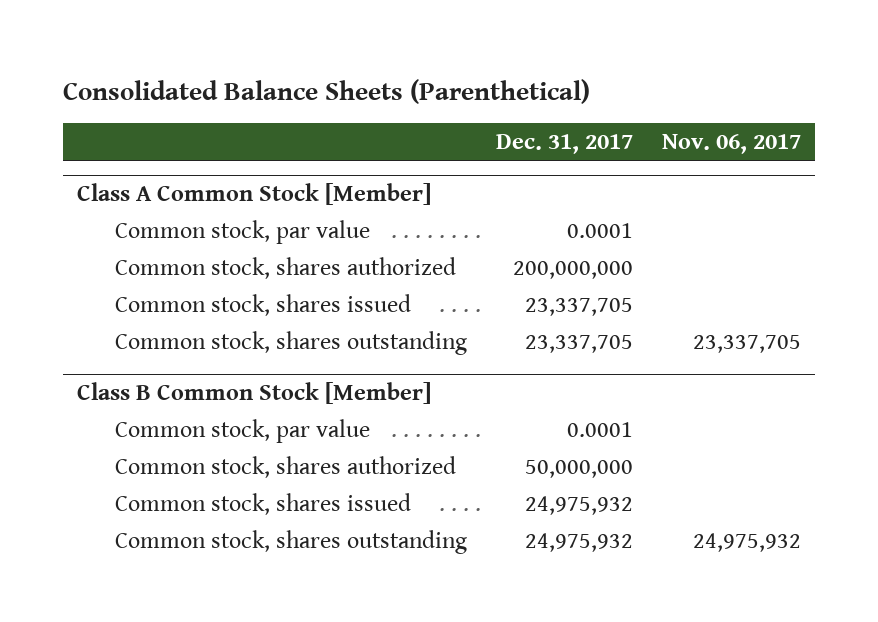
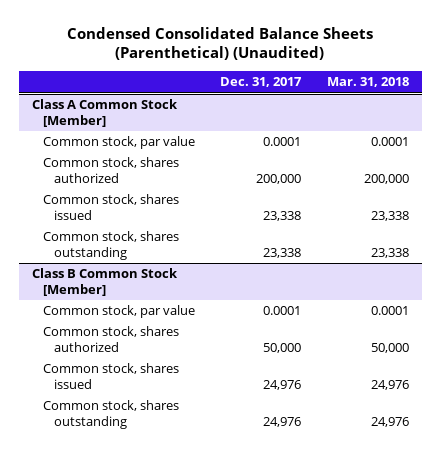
- Consolidated Balance Sheets (Parenthetical)
+ Condensed Consolidated Balance Sheets (Parenthetical) (Unaudited)
- | Dec. 31, 2017 | Nov. 06, 2017
+ | Dec. 31, 2017 | Mar. 31, 2018
@ Class A Common Stock [Member]
- Common stock, shares authorized | 200,000,000 |
- Common stock, shares issued | 23,337,705 |
- Common stock, shares outstanding | 23,337,705 | 23,337,705
+ Common stock, shares authorized | 200,000 | 200,000
+ Common stock, shares issued | 23,338 | 23,338
+ Common stock, shares outstanding | 23,338 | 23,338
@ Class B Common Stock [Member]
- Common stock, shares authorized | 50,000,000 |
- Common stock, shares issued | 24,975,932 |
- Common stock, shares outstanding | 24,975,932 | 24,975,932
+ Common stock, shares authorized | 50,000 | 50,000
+ Common stock, shares issued | 24,976 | 24,976
+ Common stock, shares outstanding | 24,976 | 24,976

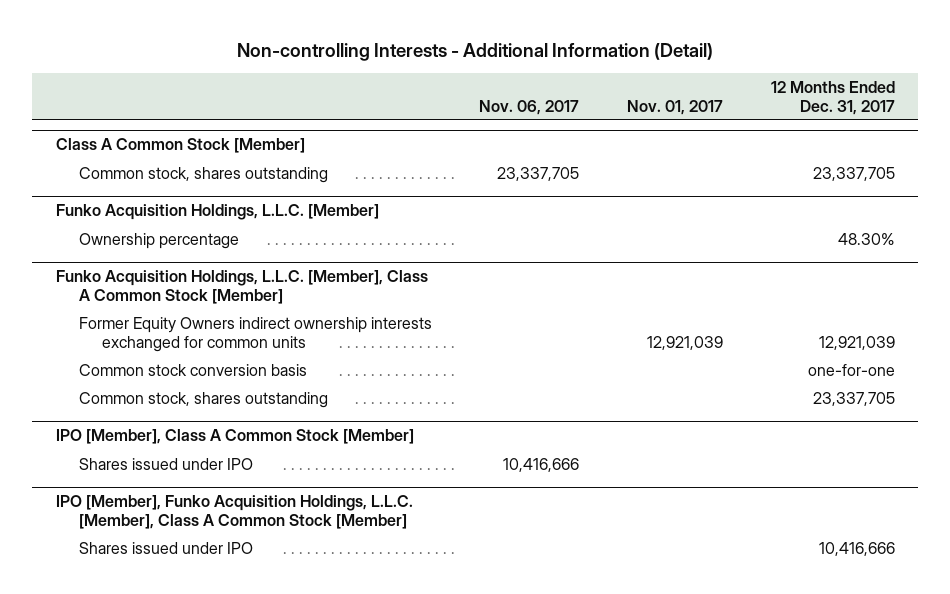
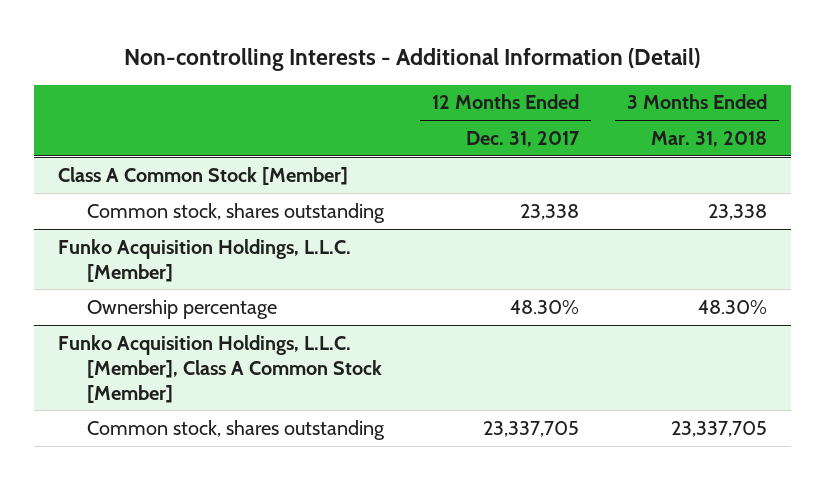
- | Nov. 06, 2017 | Nov. 01, 2017 | 12 Months Ended Dec. 31, 2017
+ | 12 Months Ended Dec. 31, 2017 | 3 Months Ended Mar. 31, 2018
@ Class A Common Stock [Member]
- Common stock, shares outstanding | 23,337,705 | | 23,337,705
+ Common stock, shares outstanding | 23,338 | 23,338
@ Funko Acquisition Holdings, L.L.C. [Member], Class A Common Stock [Member]
- Former Equity Owners indirect ownership interests exchanged for common units | | 12,921,039 | 12,921,039
- Common stock conversion basis | | | one-for-one
- IPO [Member], Class A Common Stock [Member]
- Shares issued under IPO | 10,416,666 | |
- IPO [Member], Funko Acquisition Holdings, L.L.C. [Member], Class A Common Stock [Member]
- Shares issued under IPO | | | 10,416,666

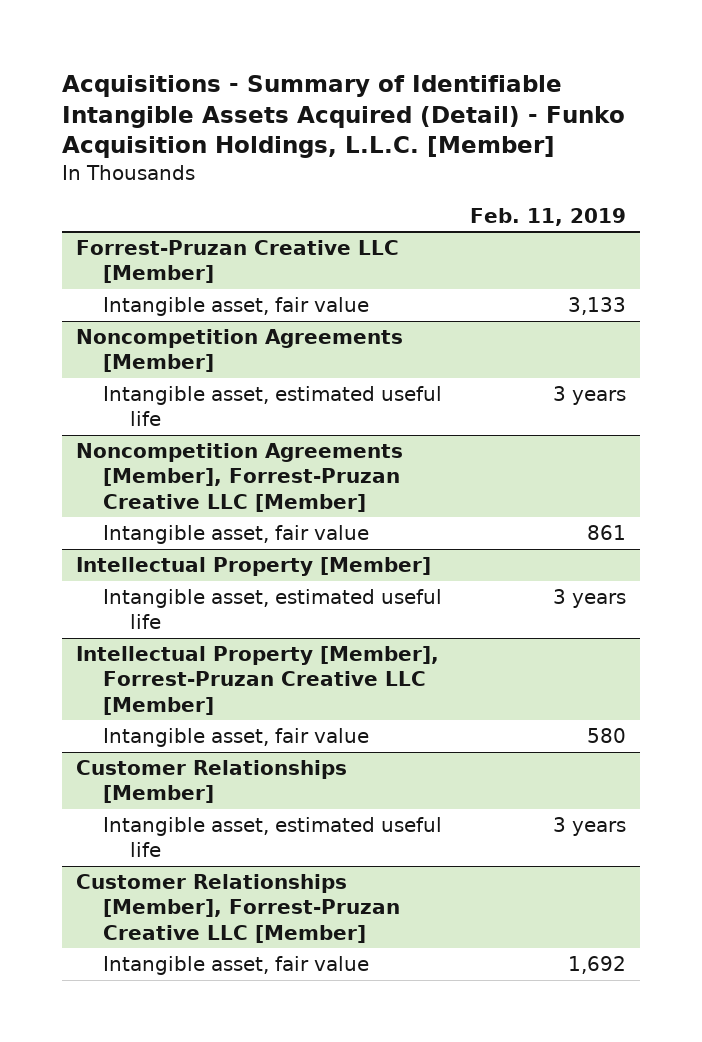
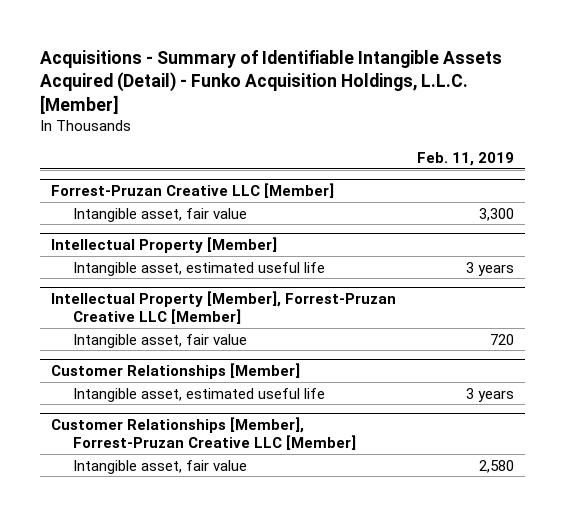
@ Forrest-Pruzan Creative LLC [Member]
- Intangible asset, fair value | 3,133
- Noncompetition Agreements [Member]
- Intangible asset, estimated useful life | 3 years
- Noncompetition Agreements [Member], Forrest-Pruzan Creative LLC [Member]
- Intangible asset, fair value | 861
@ Forrest-Pruzan Creative LLC [Member]
+ Intangible asset, fair value | 3,300
@ Intellectual Property [Member], Forrest-Pruzan Creative LLC [Member]
- Intangible asset, fair value | 580
+ Intangible asset, fair value | 720
@ Customer Relationships [Member], Forrest-Pruzan Creative LLC [Member]
- Intangible asset, fair value | 1,692
+ Intangible asset, fair value | 2,580

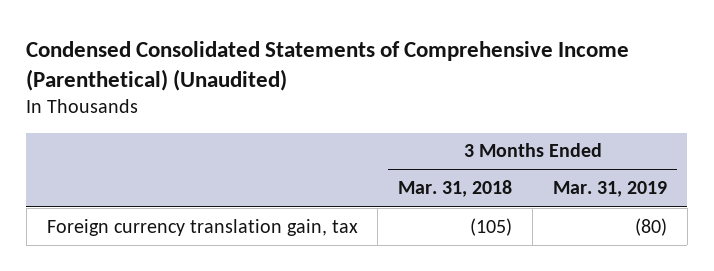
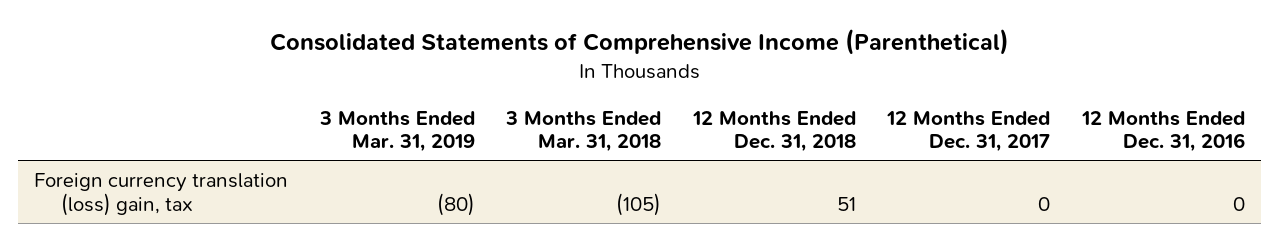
- Condensed Consolidated Statements of Comprehensive Income (Parenthetical) (Unaudited)
+ Consolidated Statements of Comprehensive Income (Parenthetical)
- | 3 Months Ended Mar. 31, 2018 | 3 Months Ended Mar. 31, 2019
+ | 3 Months Ended Mar. 31, 2019 | 3 Months Ended Mar. 31, 2018 | 12 Months Ended Dec. 31, 2018 | 12 Months Ended Dec. 31, 2017 | 12 Months Ended Dec. 31, 2016
- Foreign currency translation gain, tax | (105) | (80)
+ Foreign currency translation (loss) gain, tax | (80) | (105) | 51 | 0 | 0

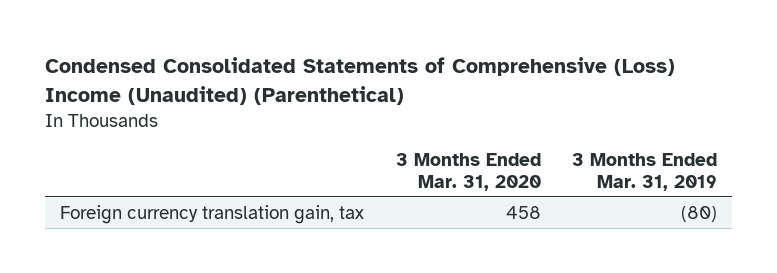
- Consolidated Statements of Comprehensive Income (Parenthetical)
+ Condensed Consolidated Statements of Comprehensive (Loss) Income (Unaudited) (Parenthetical)
- | 3 Months Ended Mar. 31, 2019 | 3 Months Ended Mar. 31, 2018 | 12 Months Ended Dec. 31, 2018 | 12 Months Ended Dec. 31, 2017 | 12 Months Ended Dec. 31, 2016
+ | 3 Months Ended Mar. 31, 2020 | 3 Months Ended Mar. 31, 2019
- Foreign currency translation (loss) gain, tax | (80) | (105) | 51 | 0 | 0
+ Foreign currency translation gain, tax | 458 | (80)

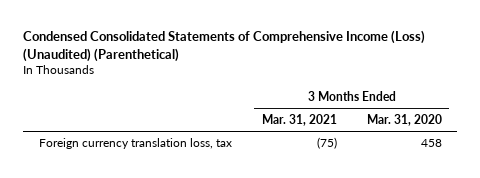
- Condensed Consolidated Statements of Comprehensive (Loss) Income (Unaudited) (Parenthetical)
+ Condensed Consolidated Statements of Comprehensive Income (Loss) (Unaudited) (Parenthetical)
- | 3 Months Ended Mar. 31, 2020 | 3 Months Ended Mar. 31, 2019
+ | 3 Months Ended Mar. 31, 2021 | 3 Months Ended Mar. 31, 2020
- Foreign currency translation gain, tax | 458 | (80)
+ Foreign currency translation loss, tax | (75) | 458

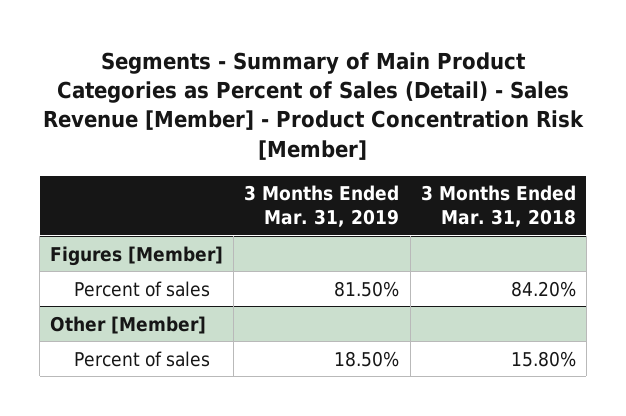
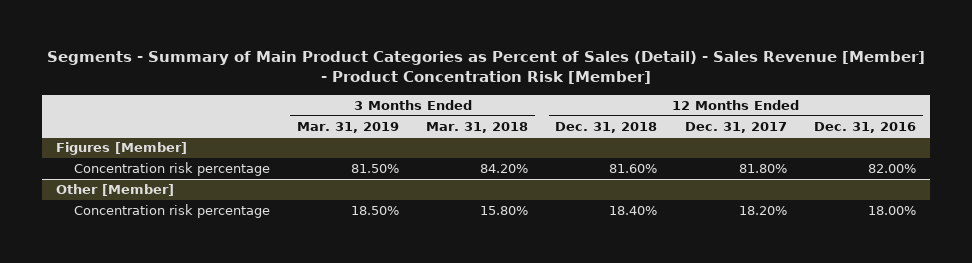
- | 3 Months Ended Mar. 31, 2019 | 3 Months Ended Mar. 31, 2018
+ | 3 Months Ended Mar. 31, 2019 | 3 Months Ended Mar. 31, 2018 | 12 Months Ended Dec. 31, 2018 | 12 Months Ended Dec. 31, 2017 | 12 Months Ended Dec. 31, 2016
@ Figures [Member]
- Percent of sales | 81.50% | 84.20%
+ Concentration risk percentage | 81.50% | 84.20% | 81.60% | 81.80% | 82.00%
@ Other [Member]
- Percent of sales | 18.50% | 15.80%
+ Concentration risk percentage | 18.50% | 15.80% | 18.40% | 18.20% | 18.00%

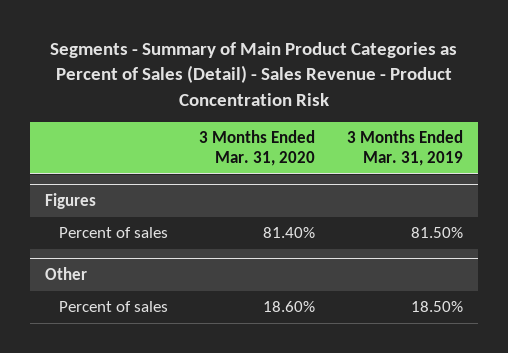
- Segments - Summary of Main Product Categories as Percent of Sales (Detail) - Sales Revenue [Member] - Product Concentration Risk [Member]
+ Segments - Summary of Main Product Categories as Percent of Sales (Detail) - Sales Revenue - Product Concentration Risk
- | 3 Months Ended Mar. 31, 2019 | 3 Months Ended Mar. 31, 2018 | 12 Months Ended Dec. 31, 2018 | 12 Months Ended Dec. 31, 2017 | 12 Months Ended Dec. 31, 2016
+ | 3 Months Ended Mar. 31, 2020 | 3 Months Ended Mar. 31, 2019
- Figures [Member]
- Concentration risk percentage | 81.50% | 84.20% | 81.60% | 81.80% | 82.00%
- Other [Member]
- Concentration risk percentage | 18.50% | 15.80% | 18.40% | 18.20% | 18.00%
+ Figures
+ Percent of sales | 81.40% | 81.50%
+ Other
+ Percent of sales | 18.60% | 18.50%

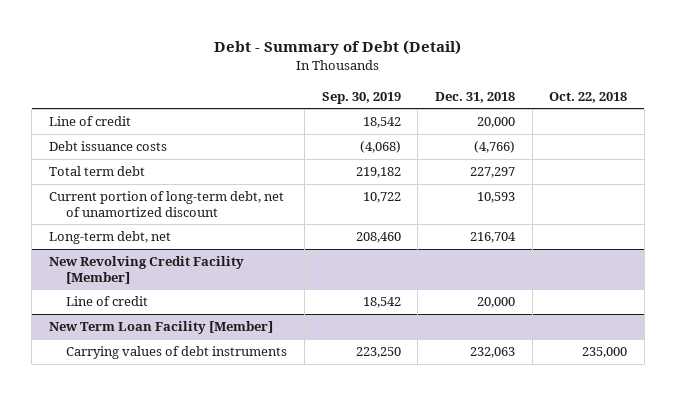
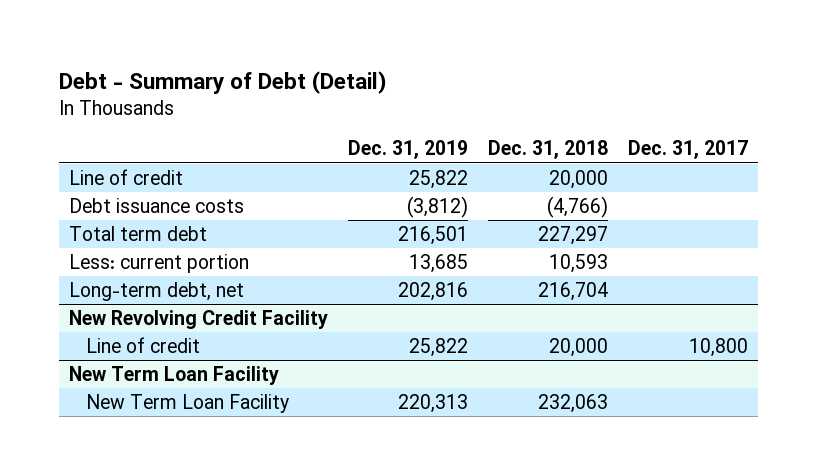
- | Sep. 30, 2019 | Dec. 31, 2018 | Oct. 22, 2018
+ | Dec. 31, 2019 | Dec. 31, 2018 | Dec. 31, 2017
- Current portion of long-term debt, net of unamortized discount | 10,722 | 10,593 |
+ Less: current portion | 13,685 | 10,593 |
- New Revolving Credit Facility [Member]
+ New Revolving Credit Facility
- New Term Loan Facility [Member]
- Carrying values of debt instruments | 223,250 | 232,063 | 235,000
+ New Term Loan Facility
+ New Term Loan Facility | 220,313 | 232,063 |

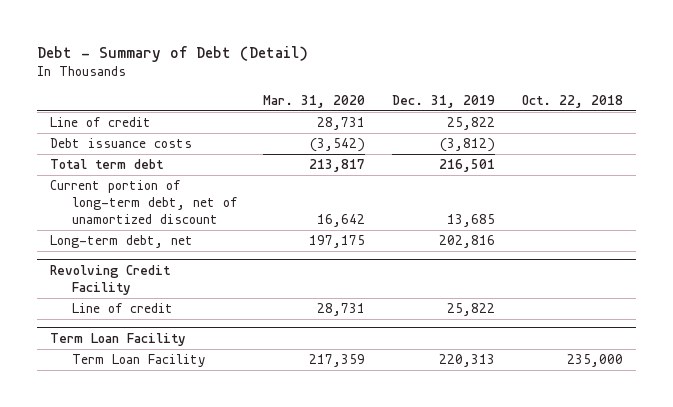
- | Dec. 31, 2019 | Dec. 31, 2018 | Dec. 31, 2017
+ | Mar. 31, 2020 | Dec. 31, 2019 | Oct. 22, 2018
- Less: current portion | 13,685 | 10,593 |
+ Current portion of long-term debt, net of unamortized discount | 16,642 | 13,685 |
- New Revolving Credit Facility
+ Revolving Credit Facility
- New Term Loan Facility
- New Term Loan Facility | 220,313 | 232,063 |
+ Term Loan Facility
+ Term Loan Facility | 217,359 | 220,313 | 235,000

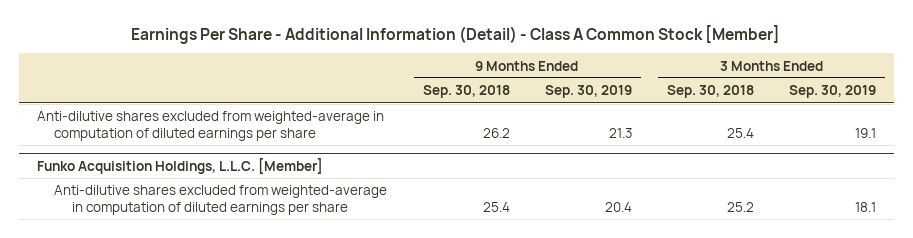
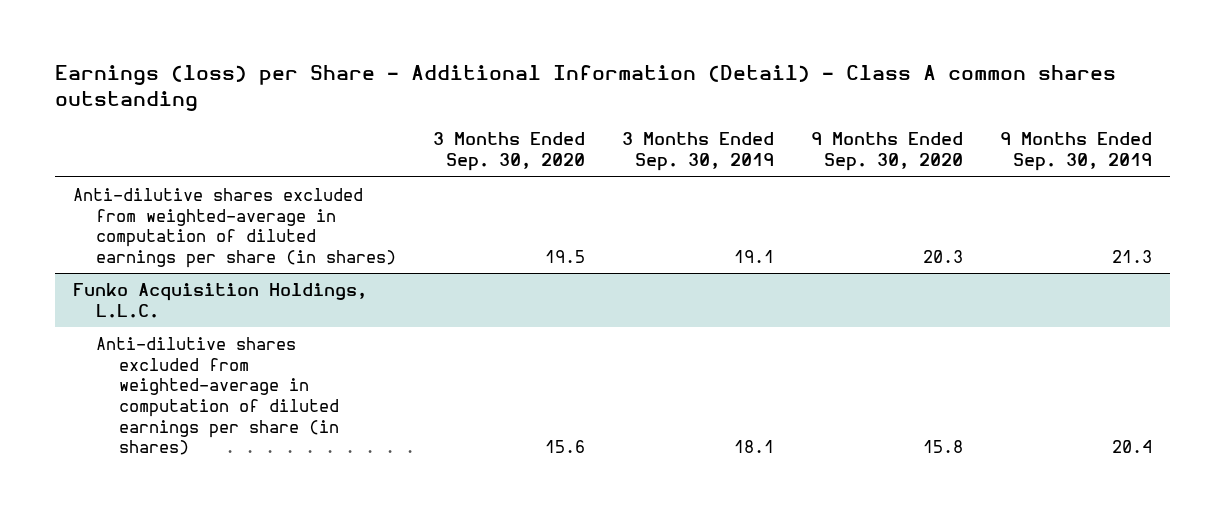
- Earnings Per Share - Additional Information (Detail) - Class A Common Stock [Member]
+ Earnings (loss) per Share - Additional Information (Detail) - Class A common shares outstanding
- | 9 Months Ended Sep. 30, 2018 | 9 Months Ended Sep. 30, 2019 | 3 Months Ended Sep. 30, 2018 | 3 Months Ended Sep. 30, 2019
+ | 3 Months Ended Sep. 30, 2020 | 3 Months Ended Sep. 30, 2019 | 9 Months Ended Sep. 30, 2020 | 9 Months Ended Sep. 30, 2019
- Anti-dilutive shares excluded from weighted-average in computation of diluted earnings per share | 26.2 | 21.3 | 25.4 | 19.1
- Funko Acquisition Holdings, L.L.C. [Member]
- Anti-dilutive shares excluded from weighted-average in computation of diluted earnings per share | 25.4 | 20.4 | 25.2 | 18.1
+ Anti-dilutive shares excluded from weighted-average in computation of diluted earnings per share (in shares) | 19.5 | 19.1 | 20.3 | 21.3
+ Funko Acquisition Holdings, L.L.C.
+ Anti-dilutive shares excluded from weighted-average in computation of diluted earnings per share (in shares) | 15.6 | 18.1 | 15.8 | 20.4

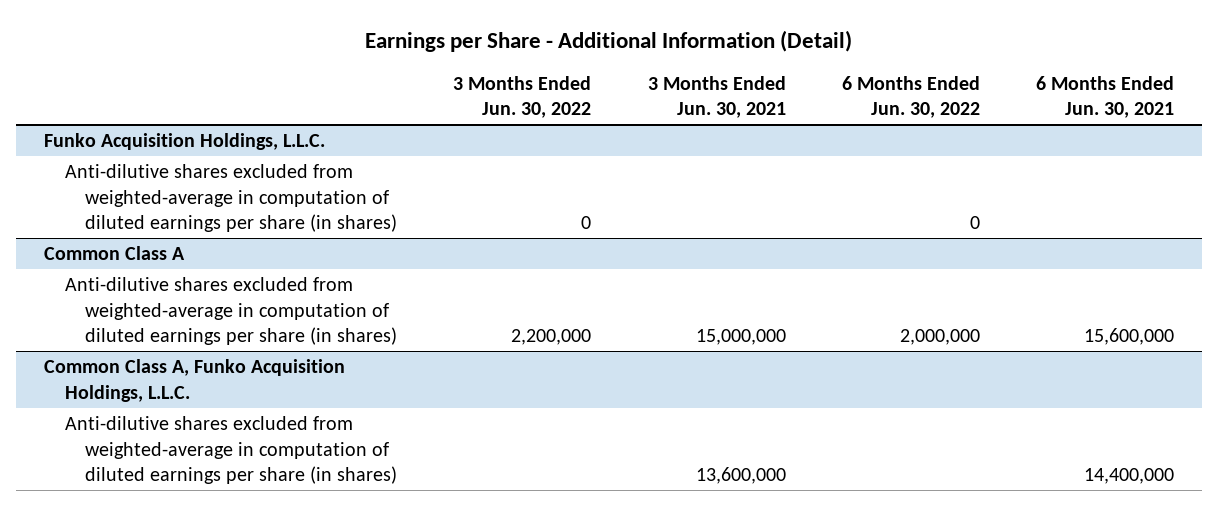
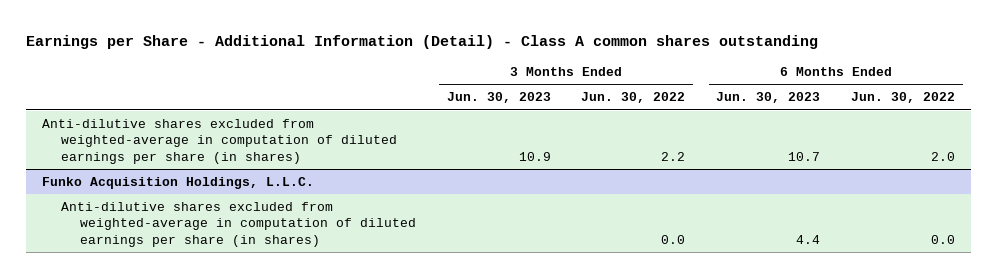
- Earnings per Share - Additional Information (Detail)
+ Earnings per Share - Additional Information (Detail) - Class A common shares outstanding
- | 3 Months Ended Jun. 30, 2022 | 3 Months Ended Jun. 30, 2021 | 6 Months Ended Jun. 30, 2022 | 6 Months Ended Jun. 30, 2021
+ | 3 Months Ended Jun. 30, 2023 | 3 Months Ended Jun. 30, 2022 | 6 Months Ended Jun. 30, 2023 | 6 Months Ended Jun. 30, 2022
+ Anti-dilutive shares excluded from weighted-average in computation of diluted earnings per share (in shares) | 10.9 | 2.2 | 10.7 | 2.0
@ Funko Acquisition Holdings, L.L.C.
- Anti-dilutive shares excluded from weighted-average in computation of diluted earnings per share (in shares) | 0 | | 0 |
- Common Class A
- Anti-dilutive shares excluded from weighted-average in computation of diluted earnings per share (in shares) | 2,200,000 | 15,000,000 | 2,000,000 | 15,600,000
- Common Class A, Funko Acquisition Holdings, L.L.C.
- Anti-dilutive shares excluded from weighted-average in computation of diluted earnings per share (in shares) | | 13,600,000 | | 14,400,000
@ Funko Acquisition Holdings, L.L.C.
+ Anti-dilutive shares excluded from weighted-average in computation of diluted earnings per share (in shares) | | 0.0 | 4.4 | 0.0

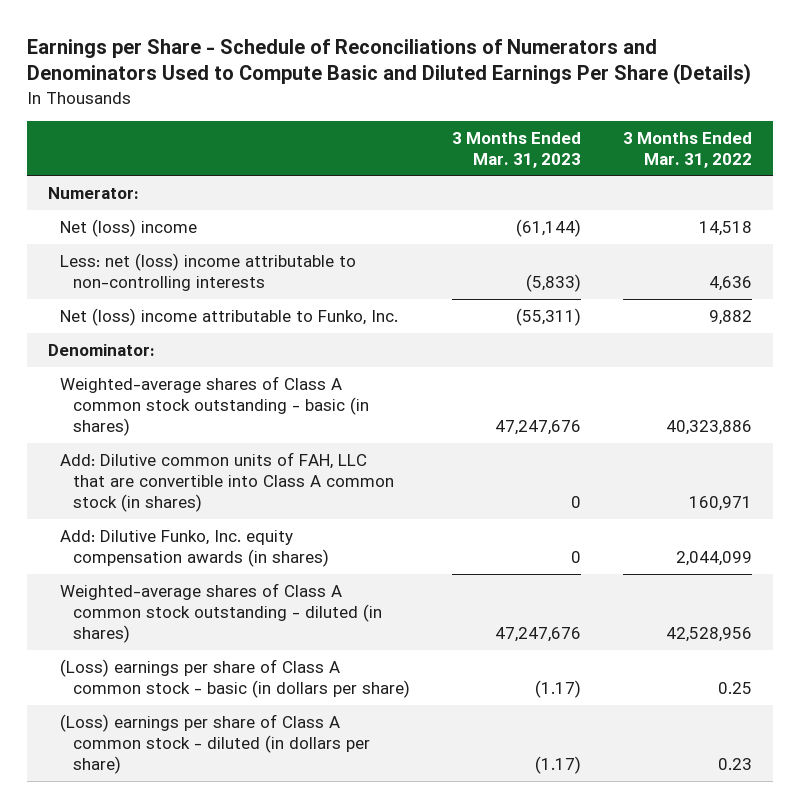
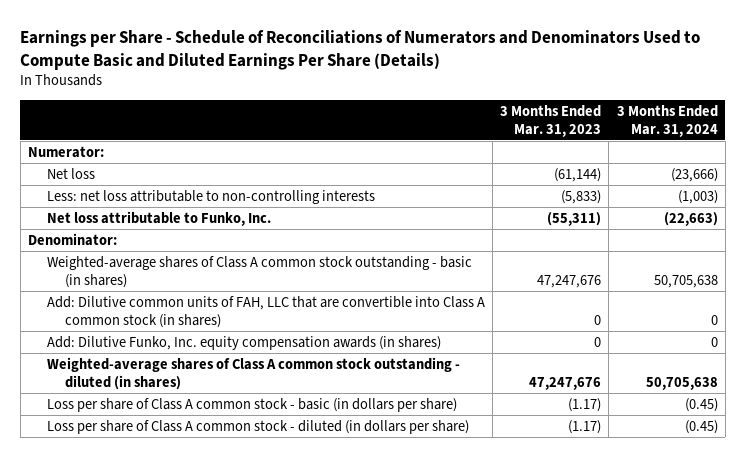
- | 3 Months Ended Mar. 31, 2023 | 3 Months Ended Mar. 31, 2022
+ | 3 Months Ended Mar. 31, 2023 | 3 Months Ended Mar. 31, 2024
- Net (loss) income | (61,144) | 14,518
- Less: net (loss) income attributable to non-controlling interests | (5,833) | 4,636
- Net (loss) income attributable to Funko, Inc. | (55,311) | 9,882
+ Net loss | (61,144) | (23,666)
+ Less: net loss attributable to non-controlling interests | (5,833) | (1,003)
+ Net loss attributable to Funko, Inc. | (55,311) | (22,663)
- (Loss) earnings per share of Class A common stock - basic (in dollars per share) | (1.17) | 0.25
- (Loss) earnings per share of Class A common stock - diluted (in dollars per share) | (1.17) | 0.23
+ Loss per share of Class A common stock - basic (in dollars per share) | (1.17) | (0.45)
+ Loss per share of Class A common stock - diluted (in dollars per share) | (1.17) | (0.45)

